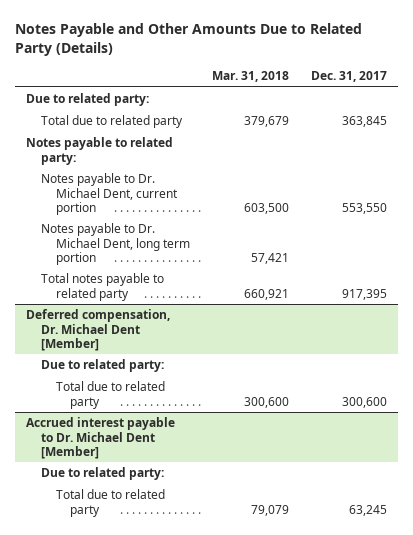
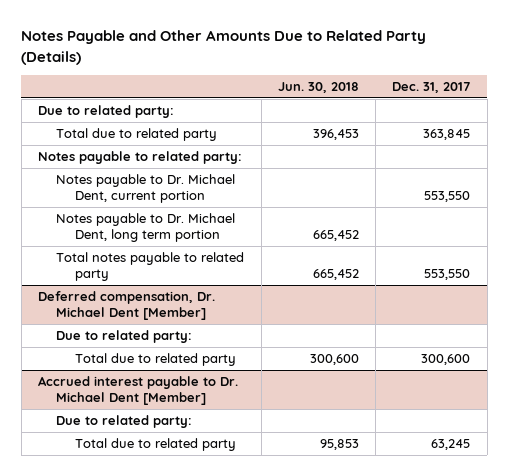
- | Mar. 31, 2018 | Dec. 31, 2017
+ | Jun. 30, 2018 | Dec. 31, 2017
- Total notes payable to related party | 660,921 | 917,395
+ Total notes payable to related party | 665,452 | 553,550

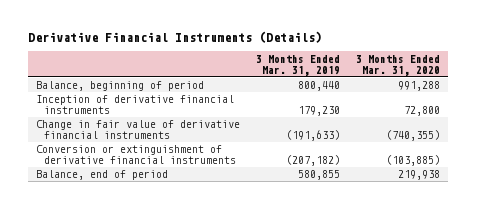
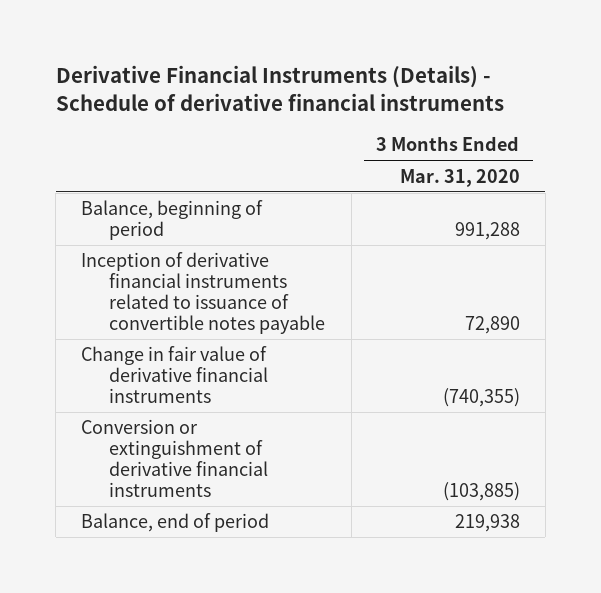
- Derivative Financial Instruments (Details)
+ Derivative Financial Instruments (Details) - Schedule of derivative financial instruments
- | 3 Months Ended Mar. 31, 2019 | 3 Months Ended Mar. 31, 2020
+ | 3 Months Ended Mar. 31, 2020
- Inception of derivative financial instruments | 179,230 | 72,800
+ Inception of derivative financial instruments related to issuance of convertible notes payable | 72,890

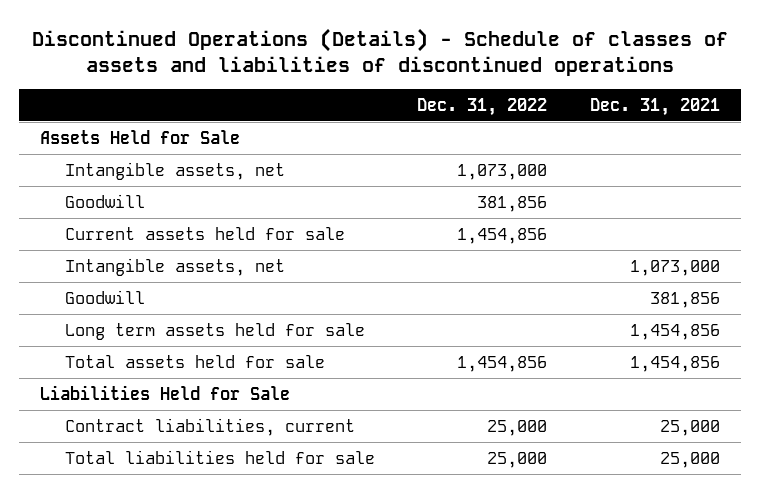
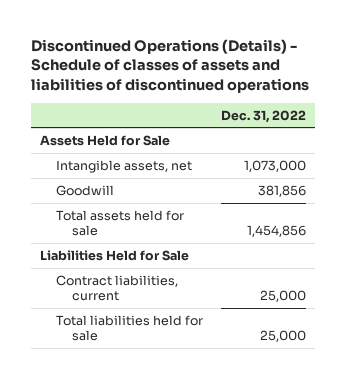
- | Dec. 31, 2022 | Dec. 31, 2021
+ | Dec. 31, 2022
- Current assets held for sale | 1,454,856 |
- Intangible assets, net | | 1,073,000
- Goodwill | | 381,856
- Long term assets held for sale | | 1,454,856

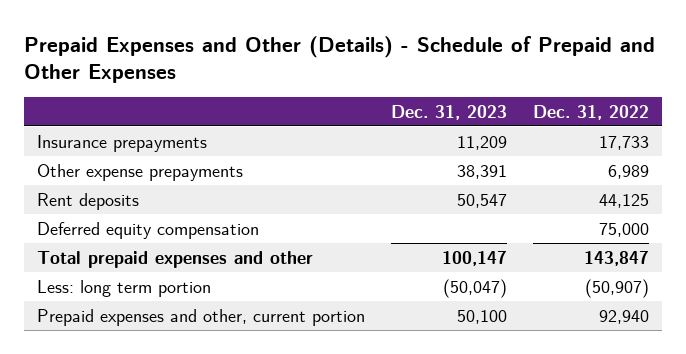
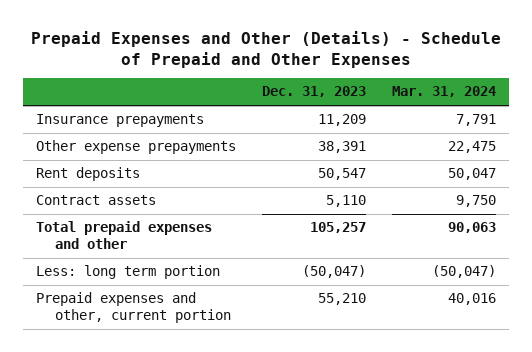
- | Dec. 31, 2023 | Dec. 31, 2022
+ | Dec. 31, 2023 | Mar. 31, 2024
- Deferred equity compensation | | 75,000
- Total prepaid expenses and other | 100,147 | 143,847
+ Contract assets | 5,110 | 9,750
+ Total prepaid expenses and other | 105,257 | 90,063
- Prepaid expenses and other, current portion | 50,100 | 92,940
+ Prepaid expenses and other, current portion | 55,210 | 40,016

